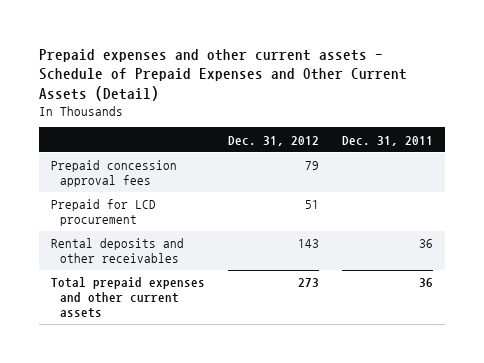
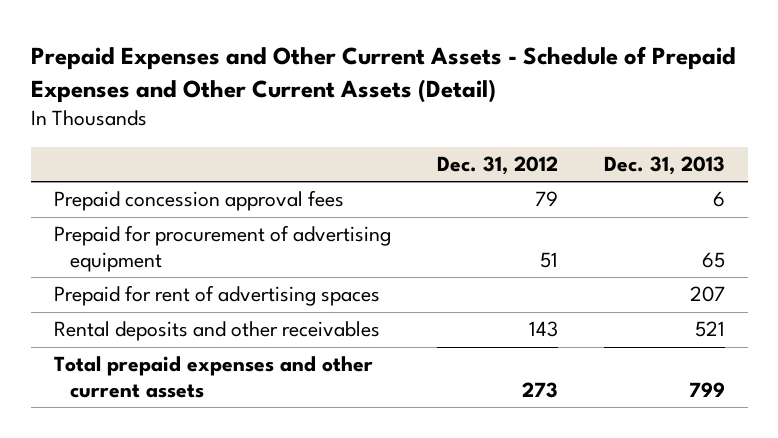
- Prepaid expenses and other current assets - Schedule of Prepaid Expenses and Other Current Assets (Detail)
+ Prepaid Expenses and Other Current Assets - Schedule of Prepaid Expenses and Other Current Assets (Detail)
- | Dec. 31, 2012 | Dec. 31, 2011
+ | Dec. 31, 2012 | Dec. 31, 2013
- Prepaid for LCD procurement | 51 |
+ Prepaid for procurement of advertising equipment | 51 | 65
+ Prepaid for rent of advertising spaces | | 207

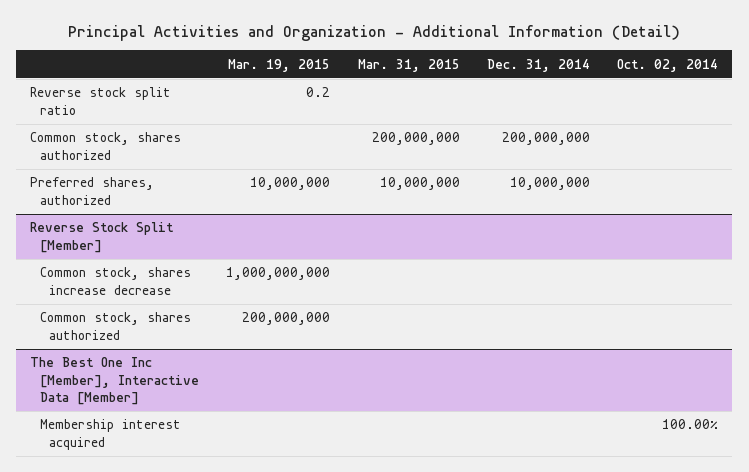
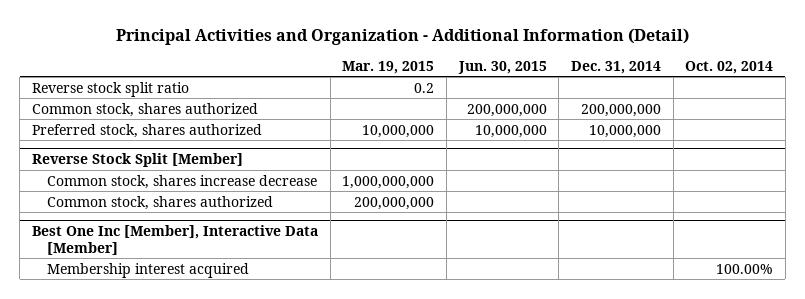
- | Mar. 19, 2015 | Mar. 31, 2015 | Dec. 31, 2014 | Oct. 02, 2014
+ | Mar. 19, 2015 | Jun. 30, 2015 | Dec. 31, 2014 | Oct. 02, 2014
- Preferred shares, authorized | 10,000,000 | 10,000,000 | 10,000,000 |
+ Preferred stock, shares authorized | 10,000,000 | 10,000,000 | 10,000,000 |
- The Best One Inc [Member], Interactive Data [Member]
+ Best One Inc [Member], Interactive Data [Member]

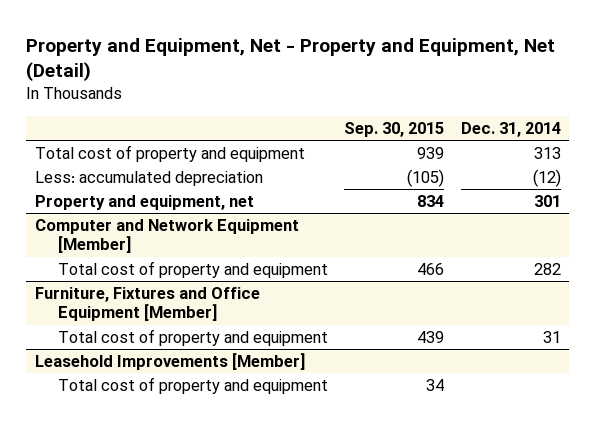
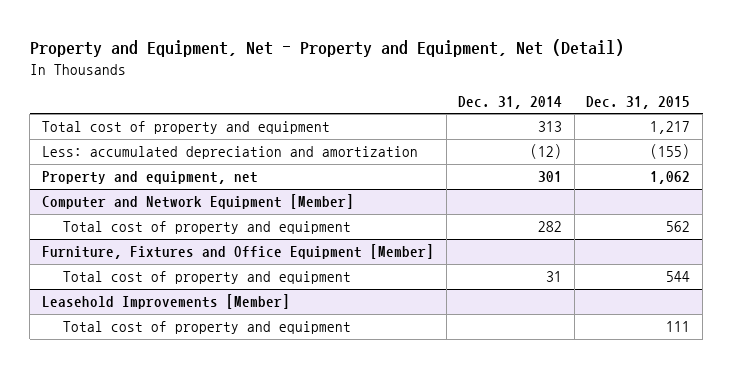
- | Sep. 30, 2015 | Dec. 31, 2014
+ | Dec. 31, 2014 | Dec. 31, 2015
- Less: accumulated depreciation | (105) | (12)
+ Less: accumulated depreciation and amortization | (12) | (155)

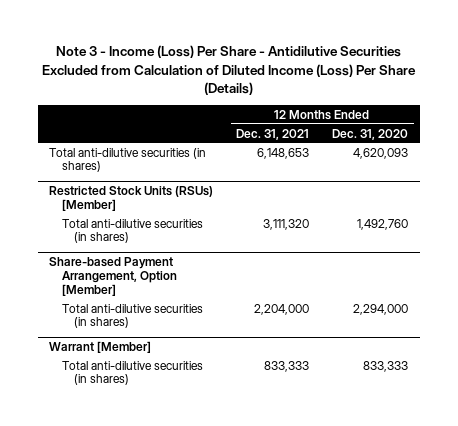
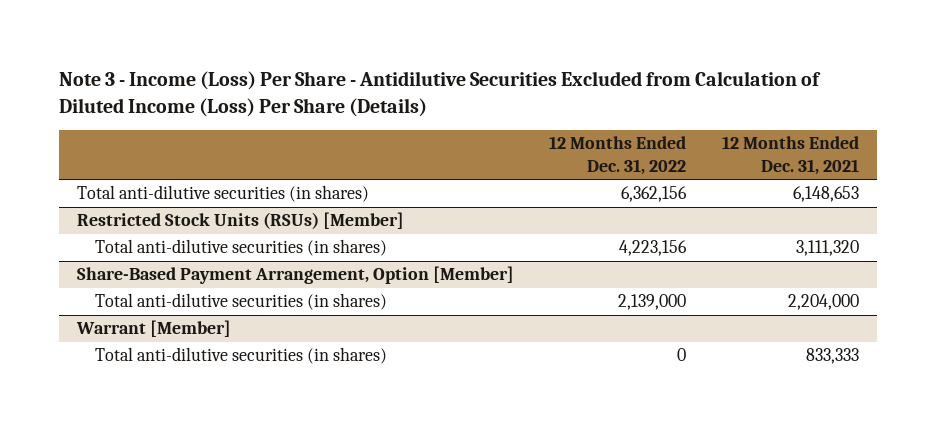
- | 12 Months Ended Dec. 31, 2021 | 12 Months Ended Dec. 31, 2020
+ | 12 Months Ended Dec. 31, 2022 | 12 Months Ended Dec. 31, 2021
- Share-based Payment Arrangement, Option [Member]
+ Share-Based Payment Arrangement, Option [Member]

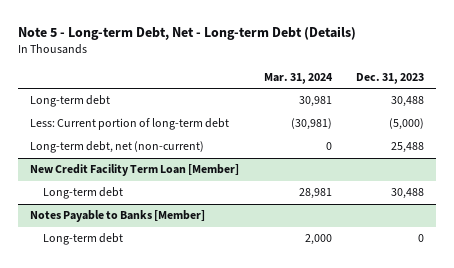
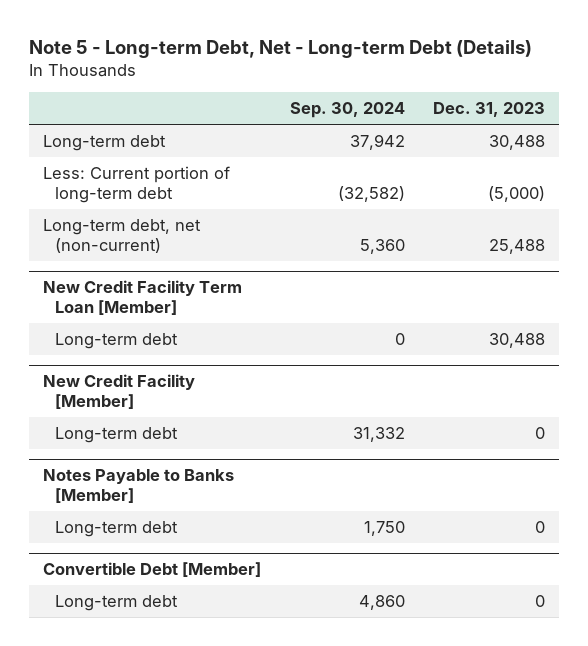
- | Mar. 31, 2024 | Dec. 31, 2023
+ | Sep. 30, 2024 | Dec. 31, 2023
+ New Credit Facility [Member]
+ Long-term debt | 31,332 | 0
+ Convertible Debt [Member]
+ Long-term debt | 4,860 | 0

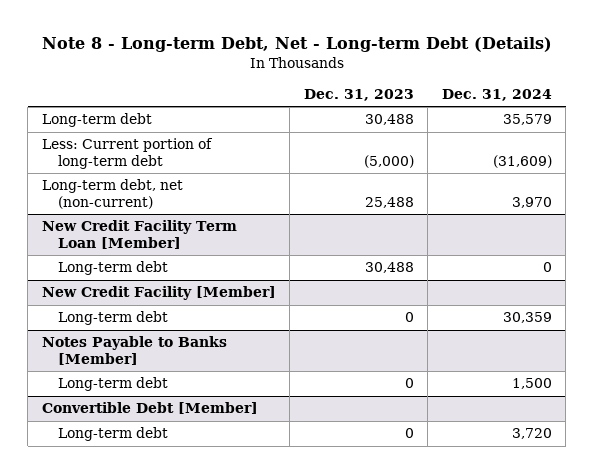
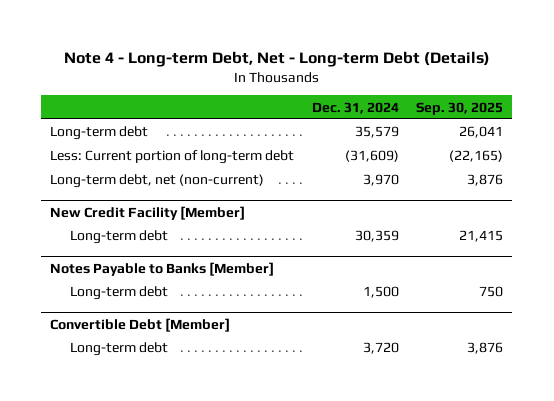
- Note 8 - Long-term Debt, Net - Long-term Debt (Details)
+ Note 4 - Long-term Debt, Net - Long-term Debt (Details)
- | Dec. 31, 2023 | Dec. 31, 2024
+ | Dec. 31, 2024 | Sep. 30, 2025
- New Credit Facility Term Loan [Member]
- Long-term debt | 30,488 | 0

